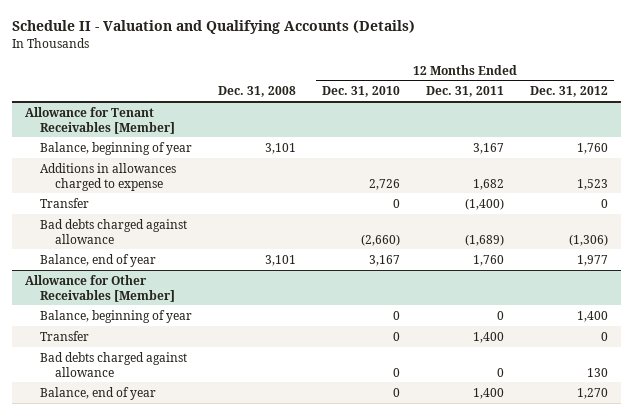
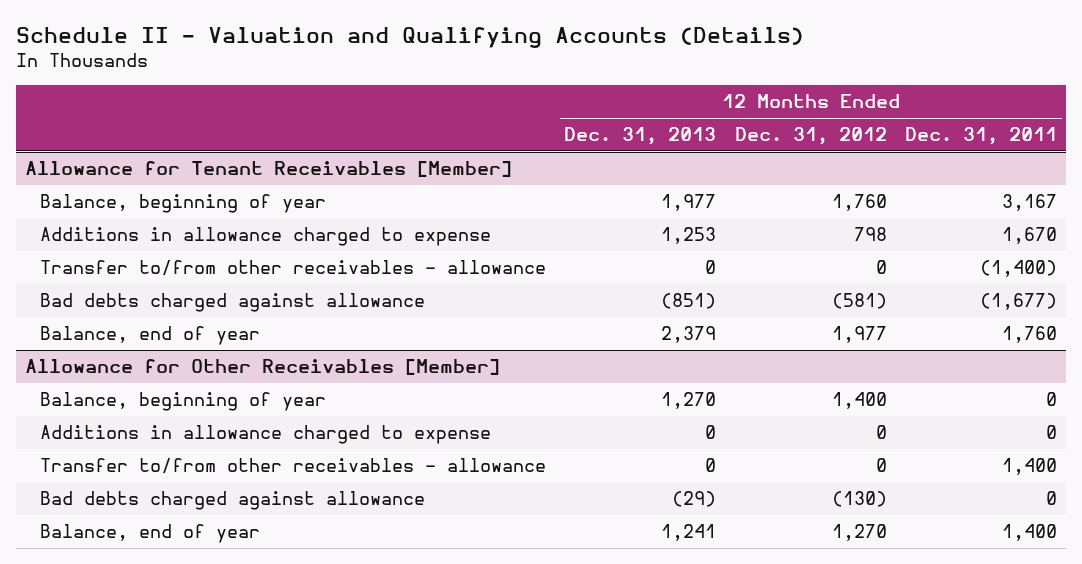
- | Dec. 31, 2008 | 12 Months Ended Dec. 31, 2010 | 12 Months Ended Dec. 31, 2011 | 12 Months Ended Dec. 31, 2012
+ | 12 Months Ended Dec. 31, 2013 | 12 Months Ended Dec. 31, 2012 | 12 Months Ended Dec. 31, 2011
@ Allowance for Tenant Receivables [Member]
- Additions in allowances charged to expense | | 2,726 | 1,682 | 1,523
- Transfer | | 0 | (1,400) | 0
- Bad debts charged against allowance | | (2,660) | (1,689) | (1,306)
+ Additions in allowance charged to expense | 1,253 | 798 | 1,670
+ Transfer to/from other receivables - allowance | 0 | 0 | (1,400)
+ Bad debts charged against allowance | (851) | (581) | (1,677)
@ Allowance for Other Receivables [Member]
- Transfer | | 0 | 1,400 | 0
- Bad debts charged against allowance | | 0 | 0 | 130
+ Additions in allowance charged to expense | 0 | 0 | 0
+ Transfer to/from other receivables - allowance | 0 | 0 | 1,400
+ Bad debts charged against allowance | (29) | (130) | 0

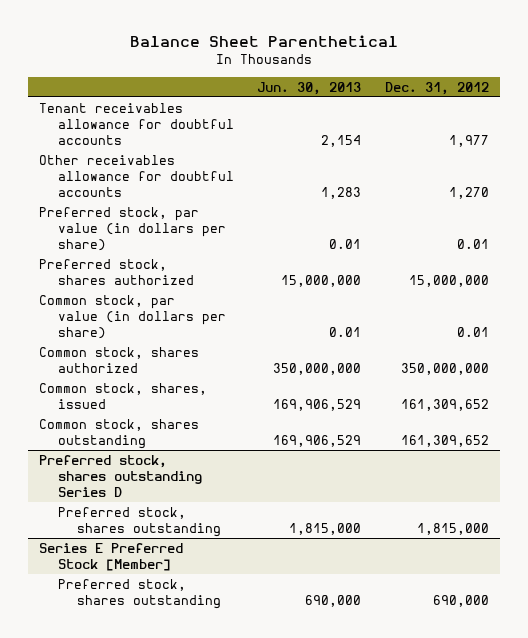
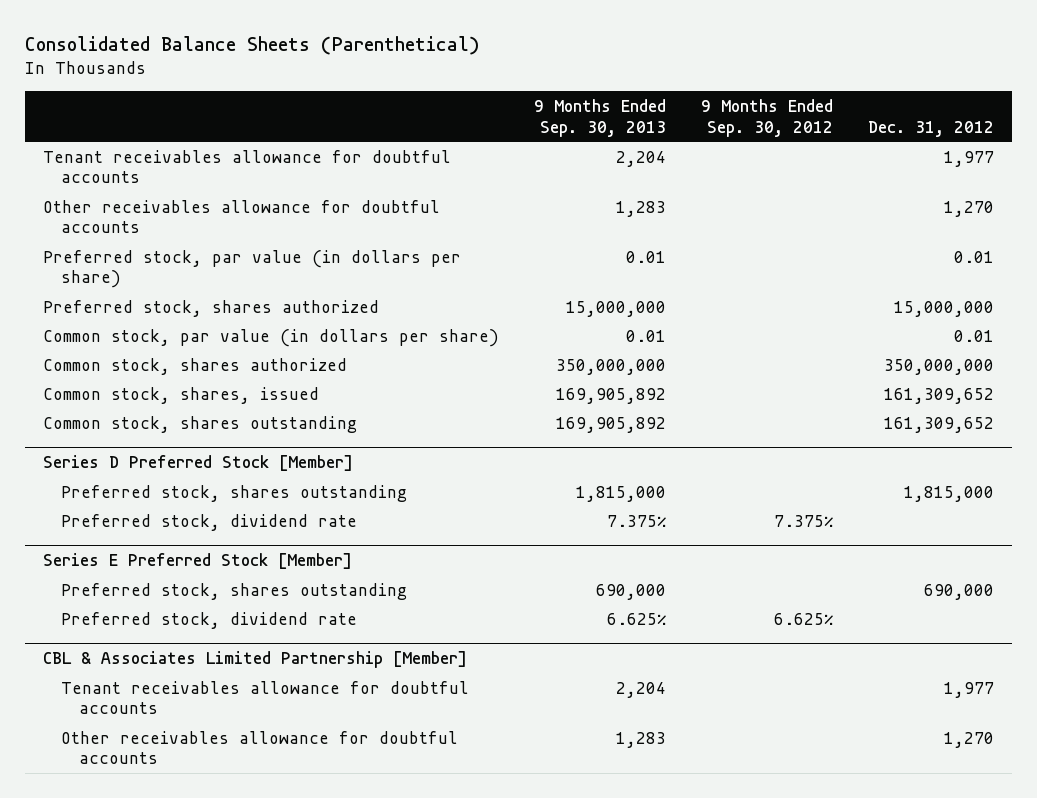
- Balance Sheet Parenthetical
+ Consolidated Balance Sheets (Parenthetical)
- | Jun. 30, 2013 | Dec. 31, 2012
+ | 9 Months Ended Sep. 30, 2013 | 9 Months Ended Sep. 30, 2012 | Dec. 31, 2012
- Preferred stock, shares outstanding Series D
+ Series D Preferred Stock [Member]
+ Preferred stock, dividend rate | 7.375% | 7.375% |
@ Series E Preferred Stock [Member]
+ Preferred stock, dividend rate | 6.625% | 6.625% |
+ CBL & Associates Limited Partnership [Member]
+ Tenant receivables allowance for doubtful accounts | 2,204 | | 1,977
+ Other receivables allowance for doubtful accounts | 1,283 | | 1,270

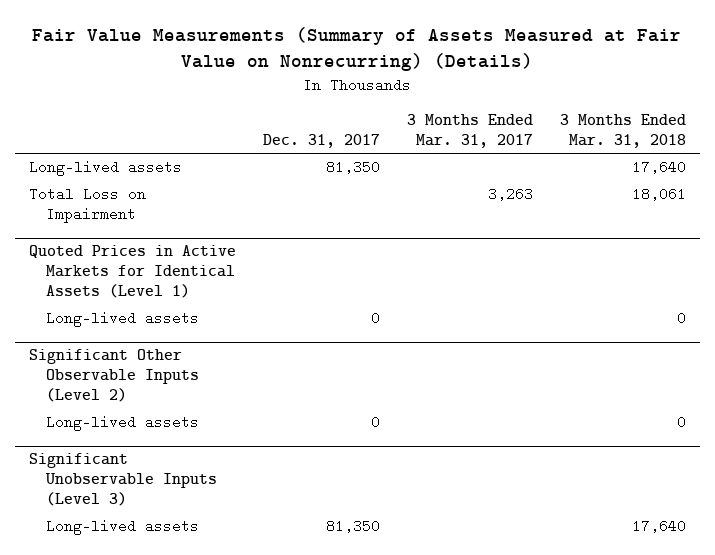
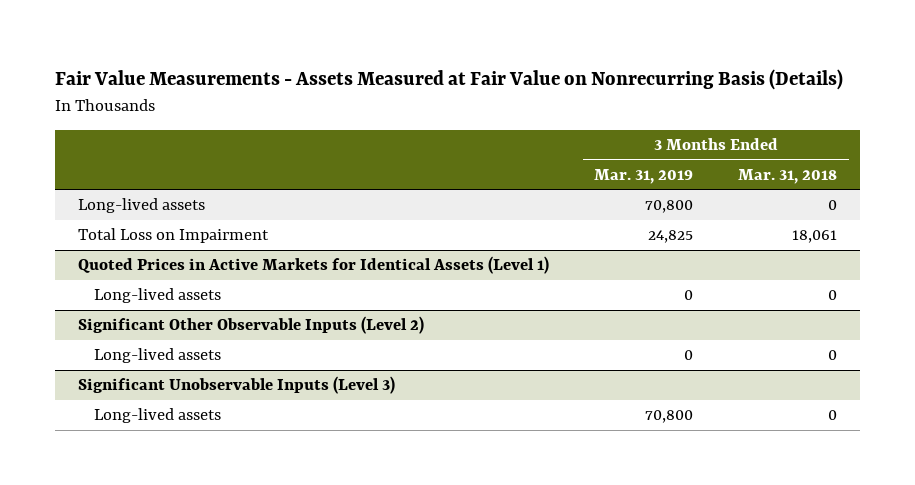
- Fair Value Measurements (Summary of Assets Measured at Fair Value on Nonrecurring) (Details)
+ Fair Value Measurements - Assets Measured at Fair Value on Nonrecurring Basis (Details)
- | Dec. 31, 2017 | 3 Months Ended Mar. 31, 2017 | 3 Months Ended Mar. 31, 2018
+ | 3 Months Ended Mar. 31, 2019 | 3 Months Ended Mar. 31, 2018
- Long-lived assets | 81,350 | | 17,640
+ Long-lived assets | 70,800 | 0
@ Significant Unobservable Inputs (Level 3)
- Long-lived assets | 81,350 | | 17,640
+ Long-lived assets | 70,800 | 0

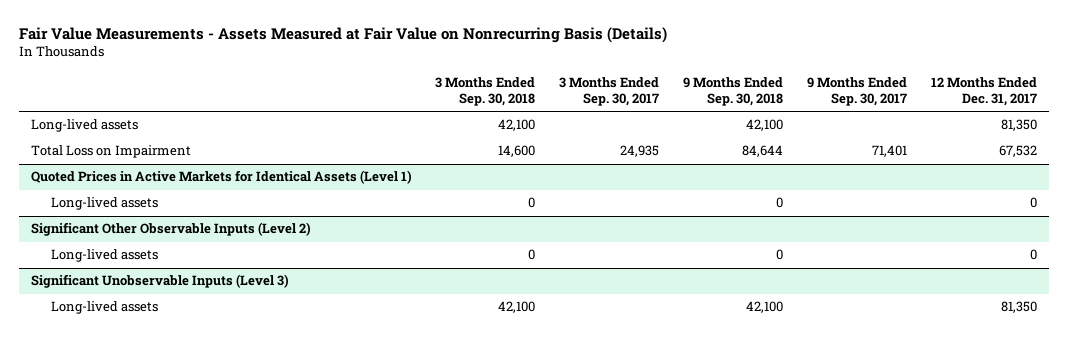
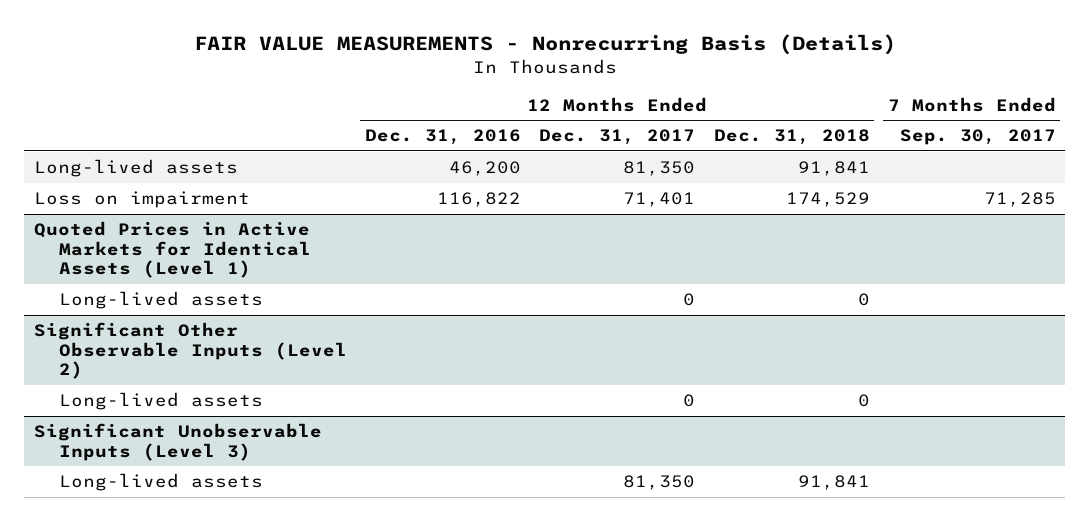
- Fair Value Measurements - Assets Measured at Fair Value on Nonrecurring Basis (Details)
+ FAIR VALUE MEASUREMENTS - Nonrecurring Basis (Details)
- | 3 Months Ended Sep. 30, 2018 | 3 Months Ended Sep. 30, 2017 | 9 Months Ended Sep. 30, 2018 | 9 Months Ended Sep. 30, 2017 | 12 Months Ended Dec. 31, 2017
+ | 12 Months Ended Dec. 31, 2016 | 12 Months Ended Dec. 31, 2017 | 12 Months Ended Dec. 31, 2018 | 7 Months Ended Sep. 30, 2017
- Total Loss on Impairment | 14,600 | 24,935 | 84,644 | 71,401 | 67,532
+ Loss on impairment | 116,822 | 71,401 | 174,529 | 71,285

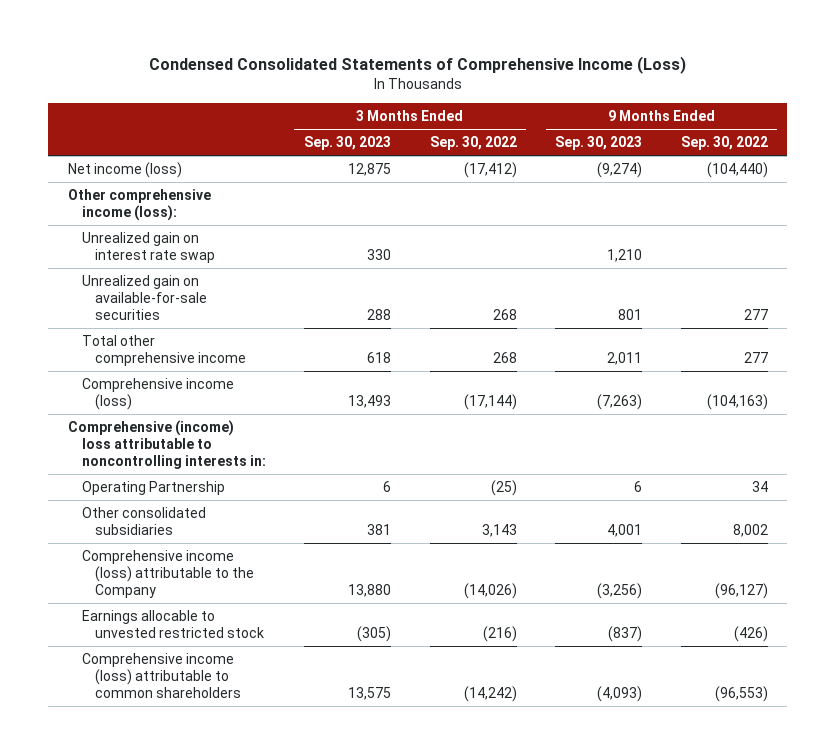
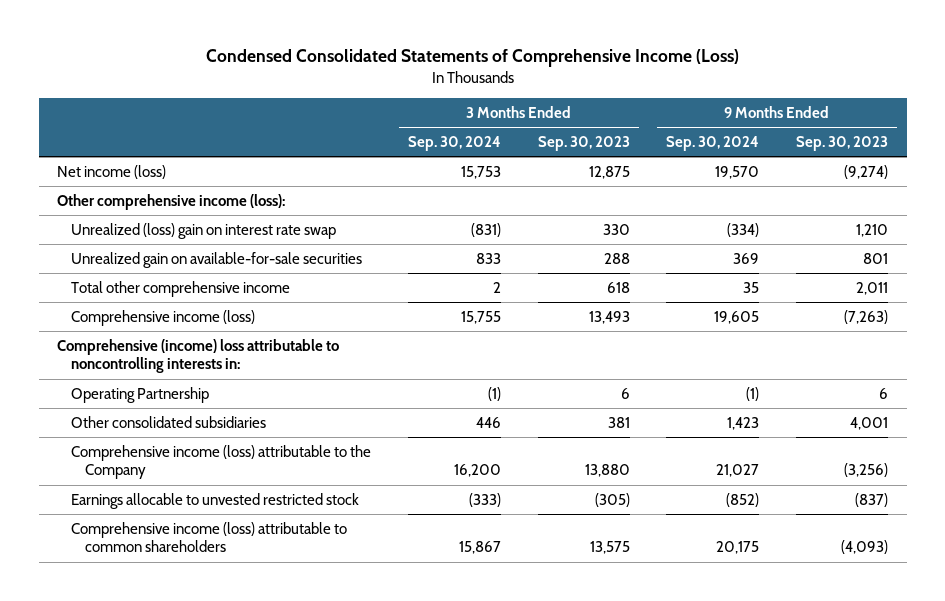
- | 3 Months Ended Sep. 30, 2023 | 3 Months Ended Sep. 30, 2022 | 9 Months Ended Sep. 30, 2023 | 9 Months Ended Sep. 30, 2022
+ | 3 Months Ended Sep. 30, 2024 | 3 Months Ended Sep. 30, 2023 | 9 Months Ended Sep. 30, 2024 | 9 Months Ended Sep. 30, 2023
- Unrealized gain on interest rate swap | 330 | | 1,210 |
+ Unrealized (loss) gain on interest rate swap | (831) | 330 | (334) | 1,210

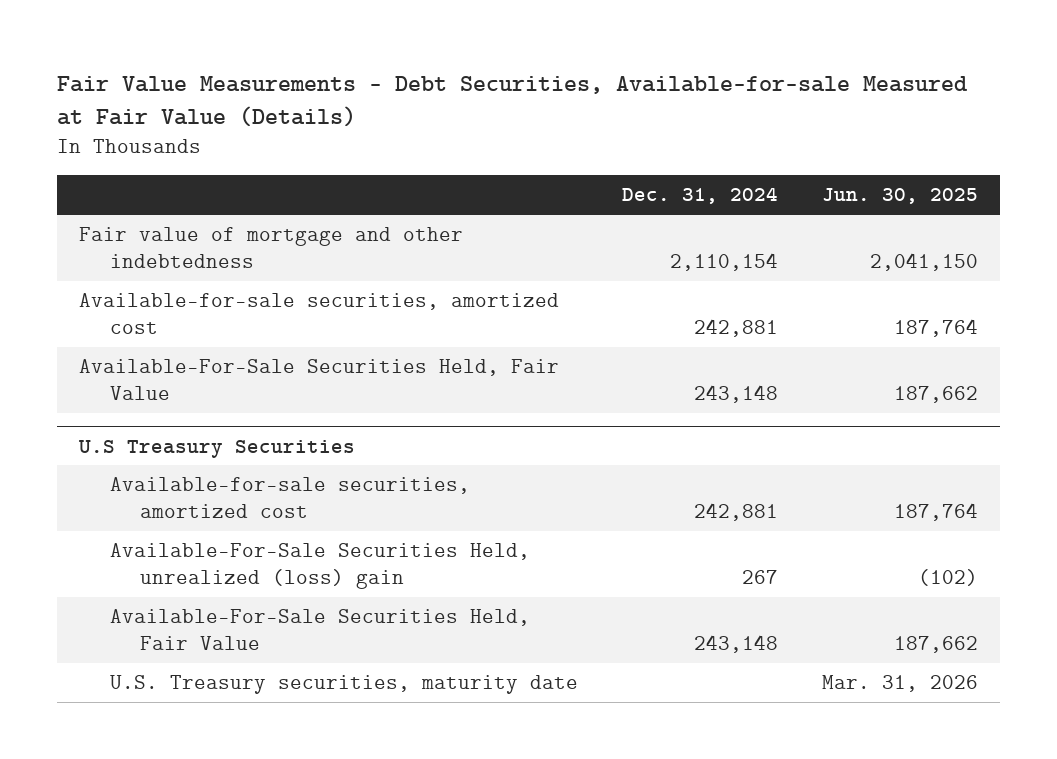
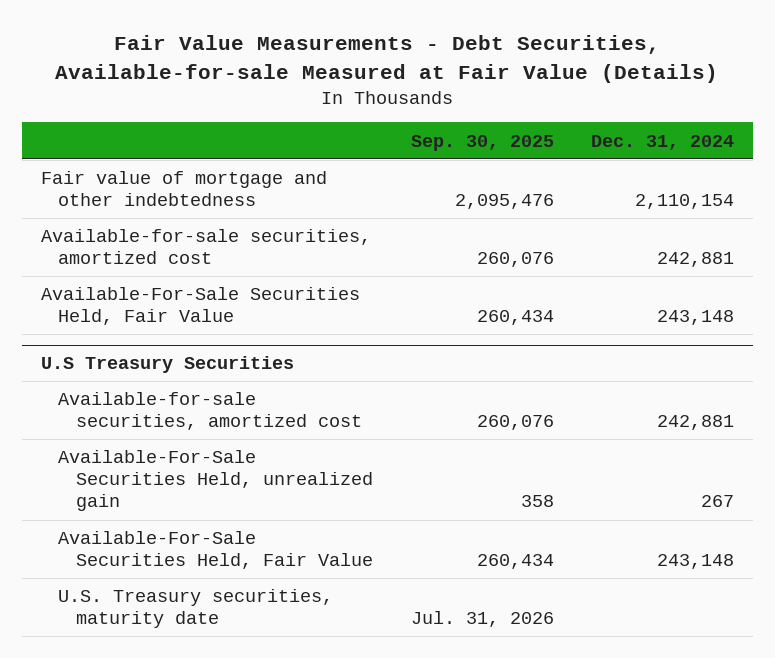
- | Dec. 31, 2024 | Jun. 30, 2025
+ | Sep. 30, 2025 | Dec. 31, 2024
@ U.S Treasury Securities
- Available-For-Sale Securities Held, unrealized (loss) gain | 267 | (102)
+ Available-For-Sale Securities Held, unrealized gain | 358 | 267

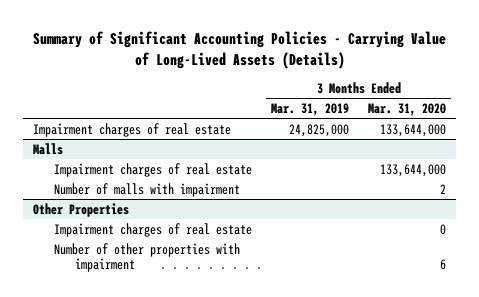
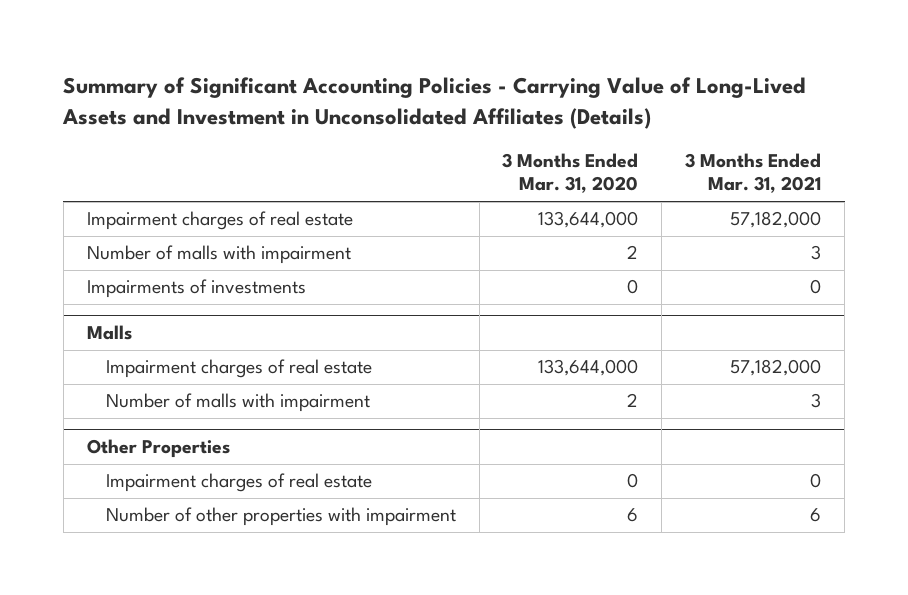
- Summary of Significant Accounting Policies - Carrying Value of Long-Lived Assets (Details)
+ Summary of Significant Accounting Policies - Carrying Value of Long-Lived Assets and Investment in Unconsolidated Affiliates (Details)
- | 3 Months Ended Mar. 31, 2019 | 3 Months Ended Mar. 31, 2020
+ | 3 Months Ended Mar. 31, 2020 | 3 Months Ended Mar. 31, 2021
+ Number of malls with impairment | 2 | 3
+ Impairments of investments | 0 | 0

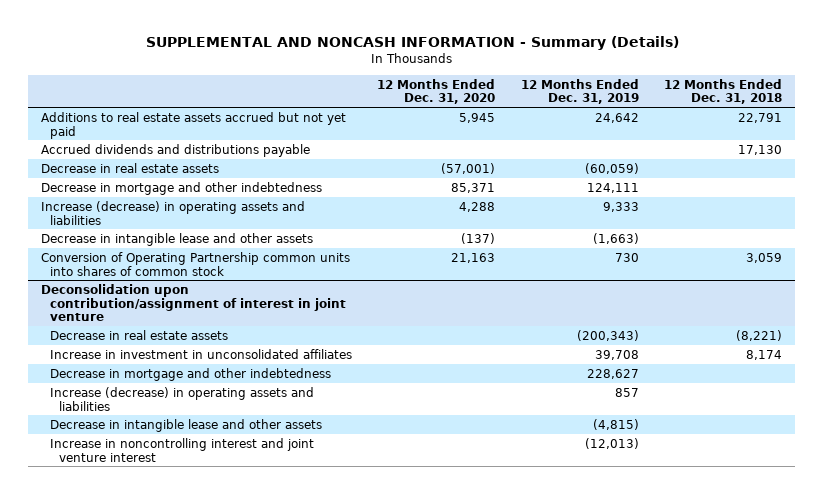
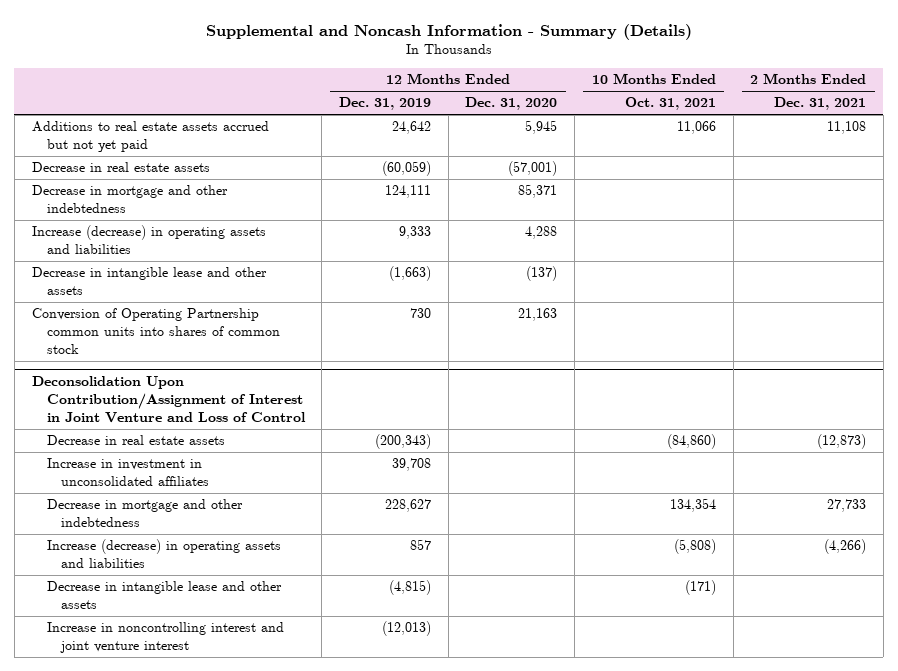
- SUPPLEMENTAL AND NONCASH INFORMATION - Summary (Details)
+ Supplemental and Noncash Information - Summary (Details)
- | 12 Months Ended Dec. 31, 2020 | 12 Months Ended Dec. 31, 2019 | 12 Months Ended Dec. 31, 2018
+ | 12 Months Ended Dec. 31, 2019 | 12 Months Ended Dec. 31, 2020 | 10 Months Ended Oct. 31, 2021 | 2 Months Ended Dec. 31, 2021
- Accrued dividends and distributions payable | | | 17,130
- Deconsolidation upon contribution/assignment of interest in joint venture
+ Deconsolidation Upon Contribution/Assignment of Interest in Joint Venture and Loss of Control

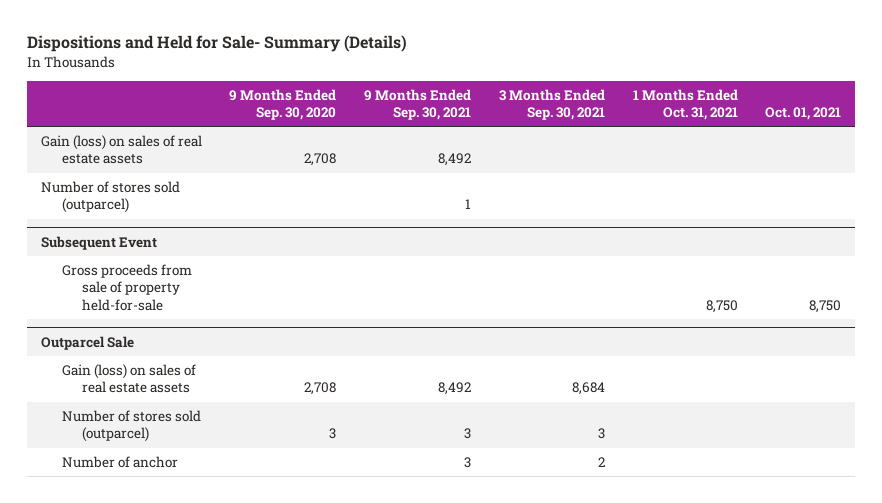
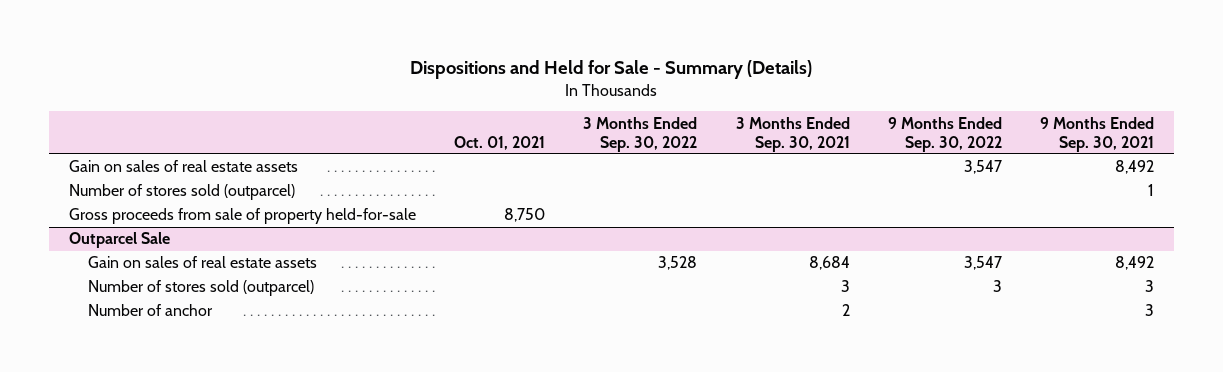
- Dispositions and Held for Sale- Summary (Details)
+ Dispositions and Held for Sale - Summary (Details)
- | 9 Months Ended Sep. 30, 2020 | 9 Months Ended Sep. 30, 2021 | 3 Months Ended Sep. 30, 2021 | 1 Months Ended Oct. 31, 2021 | Oct. 01, 2021
+ | Oct. 01, 2021 | 3 Months Ended Sep. 30, 2022 | 3 Months Ended Sep. 30, 2021 | 9 Months Ended Sep. 30, 2022 | 9 Months Ended Sep. 30, 2021
- Gain (loss) on sales of real estate assets | 2,708 | 8,492 | | |
+ Gain on sales of real estate assets | | | | 3,547 | 8,492
- Subsequent Event
@ Outparcel Sale
- Gain (loss) on sales of real estate assets | 2,708 | 8,492 | 8,684 | |
+ Gain on sales of real estate assets | | 3,528 | 8,684 | 3,547 | 8,492

